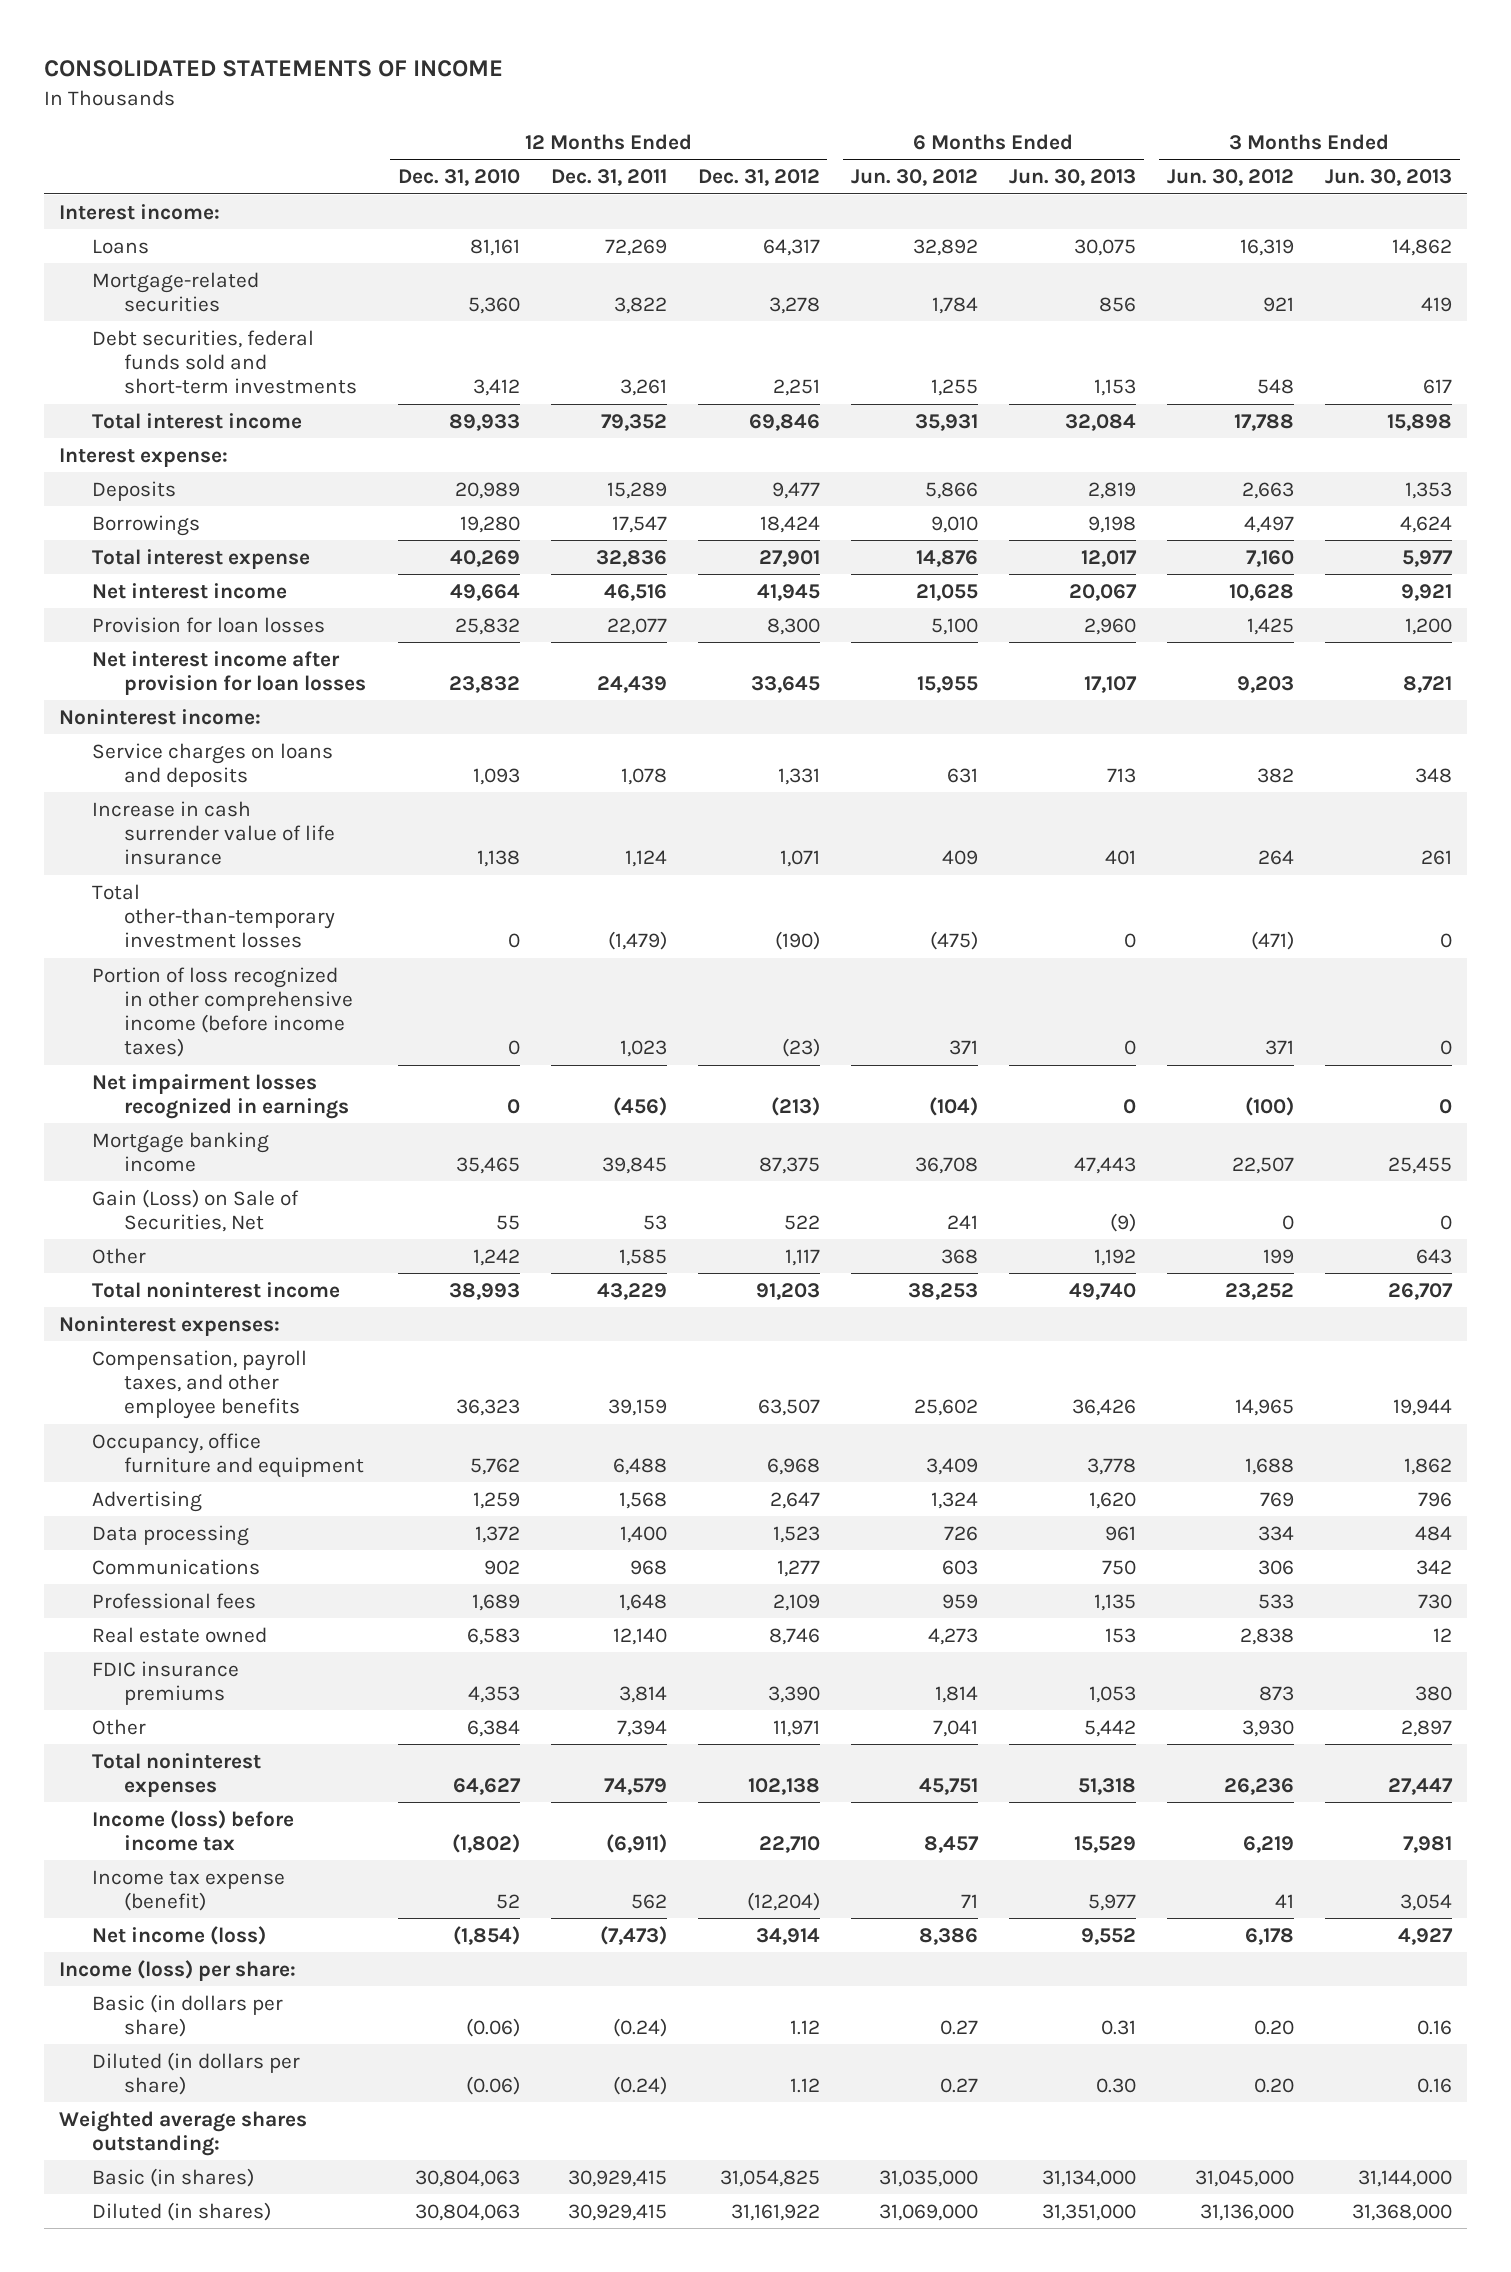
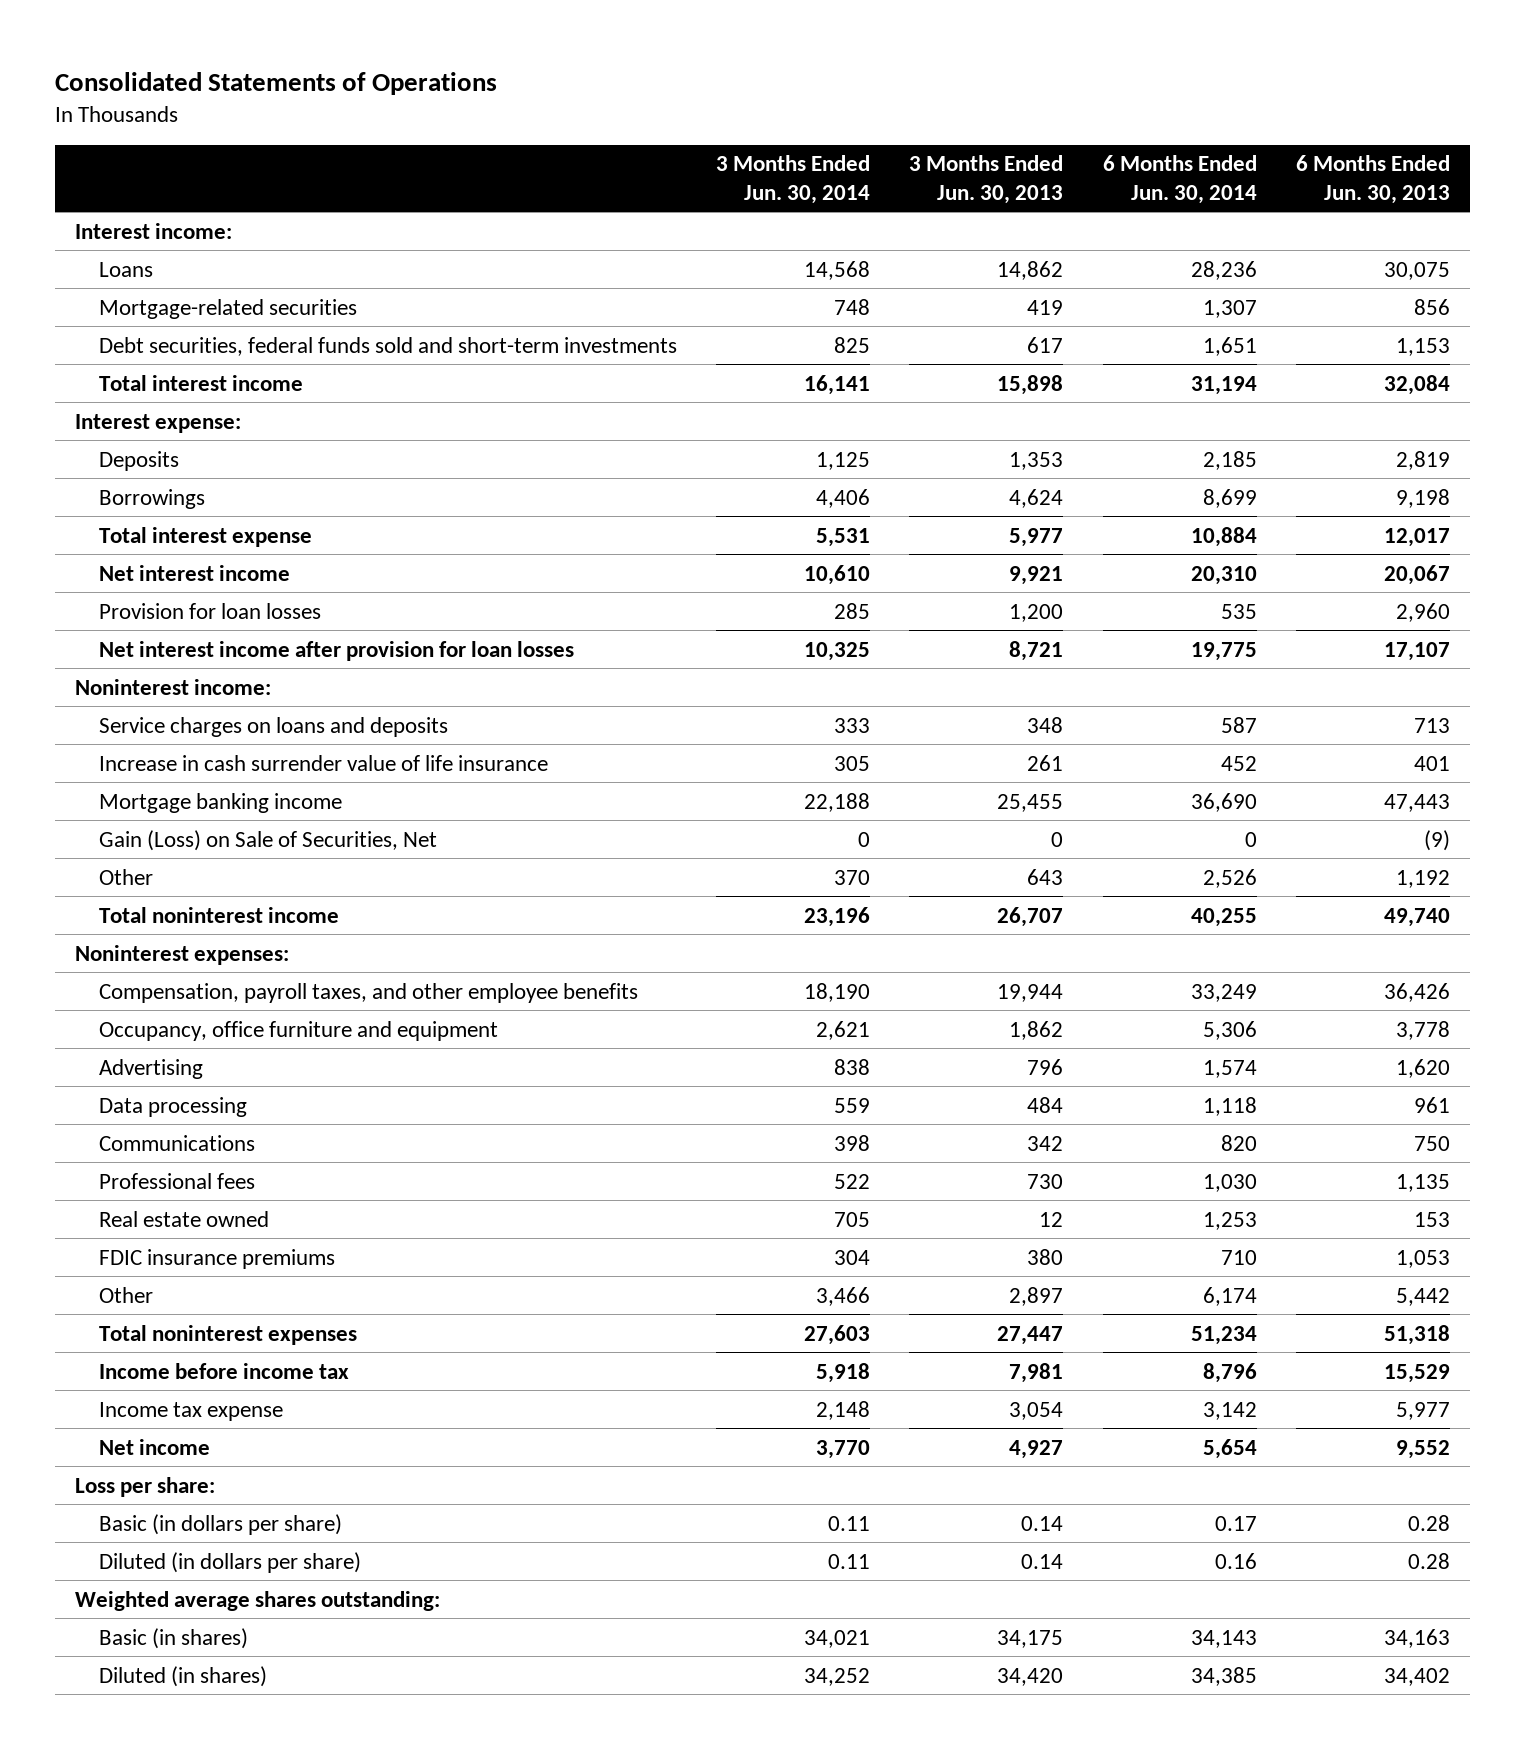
- CONSOLIDATED STATEMENTS OF INCOME
+ Consolidated Statements of Operations
- | 12 Months Ended Dec. 31, 2010 | 12 Months Ended Dec. 31, 2011 | 12 Months Ended Dec. 31, 2012 | 6 Months Ended Jun. 30, 2012 | 6 Months Ended Jun. 30, 2013 | 3 Months Ended Jun. 30, 2012 | 3 Months Ended Jun. 30, 2013
+ | 3 Months Ended Jun. 30, 2014 | 3 Months Ended Jun. 30, 2013 | 6 Months Ended Jun. 30, 2014 | 6 Months Ended Jun. 30, 2013
- Total other-than-temporary investment losses | 0 | (1,479) | (190) | (475) | 0 | (471) | 0
- Portion of loss recognized in other comprehensive income (before income taxes) | 0 | 1,023 | (23) | 371 | 0 | 371 | 0
- Net impairment losses recognized in earnings | 0 | (456) | (213) | (104) | 0 | (100) | 0
- Income (loss) before income tax | (1,802) | (6,911) | 22,710 | 8,457 | 15,529 | 6,219 | 7,981
- Income tax expense (benefit) | 52 | 562 | (12,204) | 71 | 5,977 | 41 | 3,054
- Net income (loss) | (1,854) | (7,473) | 34,914 | 8,386 | 9,552 | 6,178 | 4,927
- Income (loss) per share:
- Basic (in dollars per share) | (0.06) | (0.24) | 1.12 | 0.27 | 0.31 | 0.20 | 0.16
- Diluted (in dollars per share) | (0.06) | (0.24) | 1.12 | 0.27 | 0.30 | 0.20 | 0.16
+ Income before income tax | 5,918 | 7,981 | 8,796 | 15,529
+ Income tax expense | 2,148 | 3,054 | 3,142 | 5,977
+ Net income | 3,770 | 4,927 | 5,654 | 9,552
+ Loss per share:
+ Basic (in dollars per share) | 0.11 | 0.14 | 0.17 | 0.28
+ Diluted (in dollars per share) | 0.11 | 0.14 | 0.16 | 0.28
- Basic (in shares) | 30,804,063 | 30,929,415 | 31,054,825 | 31,035,000 | 31,134,000 | 31,045,000 | 31,144,000
- Diluted (in shares) | 30,804,063 | 30,929,415 | 31,161,922 | 31,069,000 | 31,351,000 | 31,136,000 | 31,368,000
+ Basic (in shares) | 34,021 | 34,175 | 34,143 | 34,163
+ Diluted (in shares) | 34,252 | 34,420 | 34,385 | 34,402

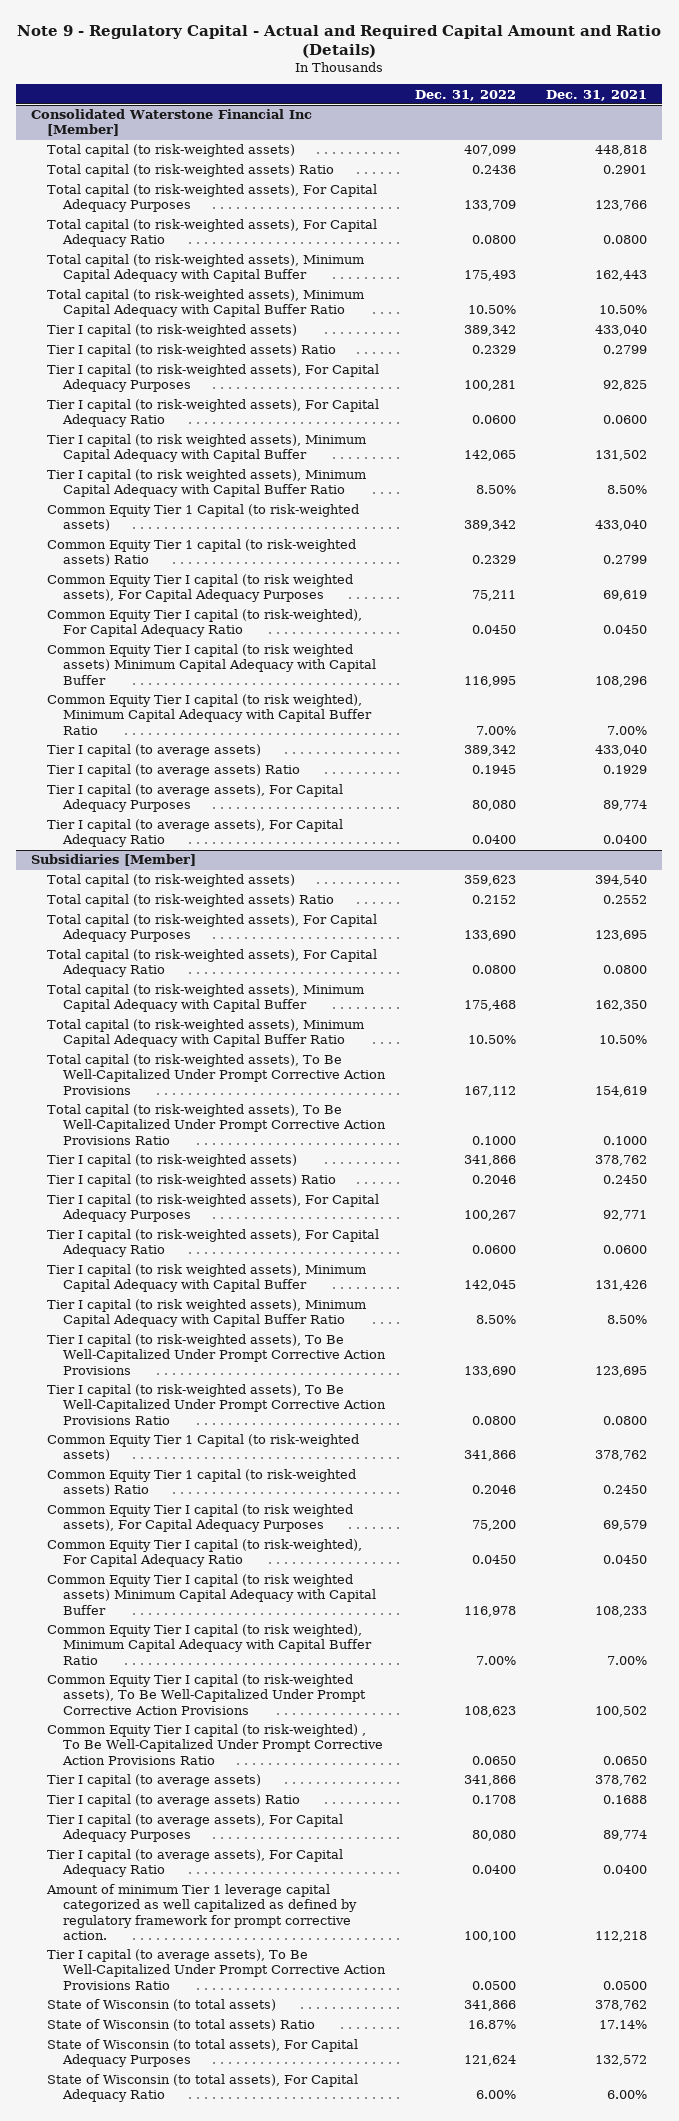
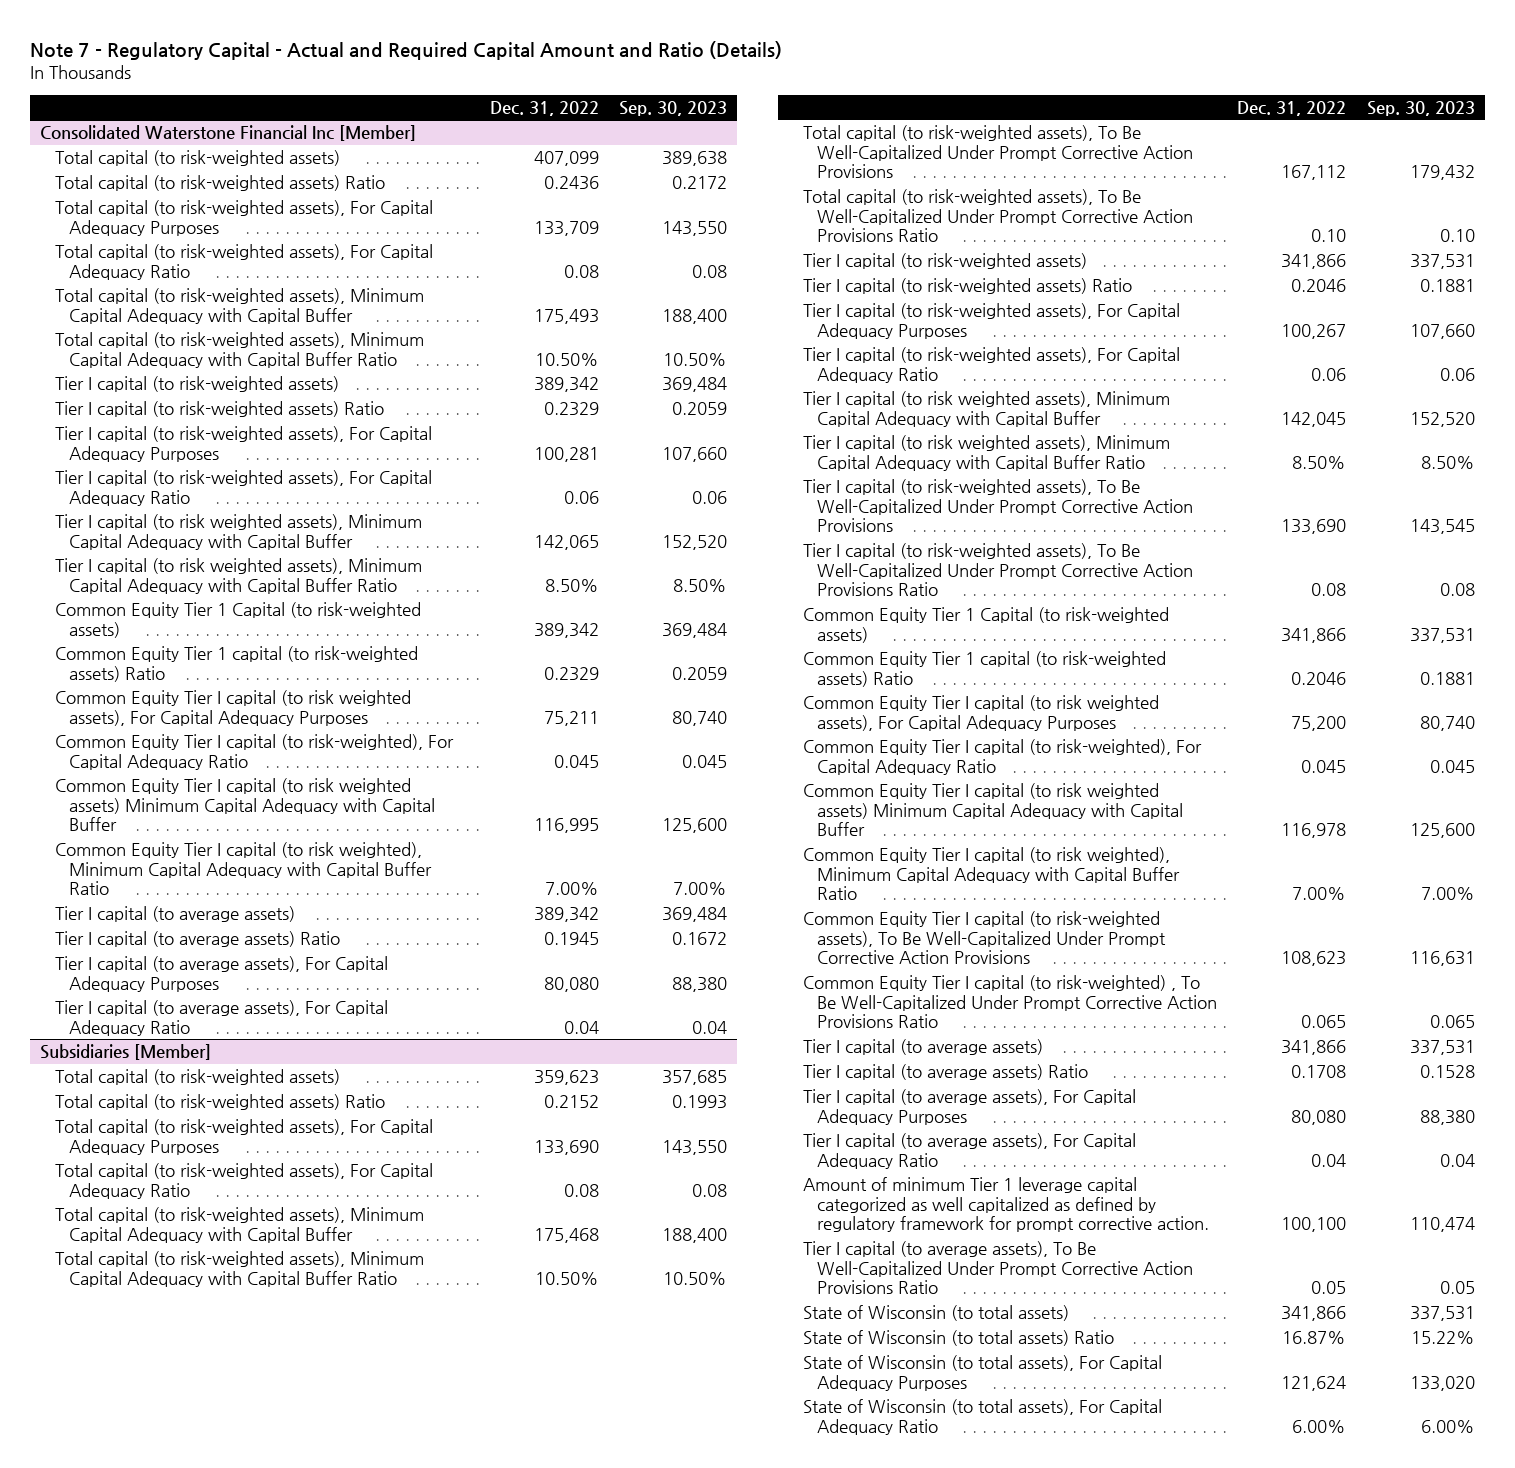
- Note 9 - Regulatory Capital - Actual and Required Capital Amount and Ratio (Details)
+ Note 7 - Regulatory Capital - Actual and Required Capital Amount and Ratio (Details)
- | Dec. 31, 2022 | Dec. 31, 2021
+ | Dec. 31, 2022 | Sep. 30, 2023
@ Consolidated Waterstone Financial Inc [Member]
- Total capital (to risk-weighted assets), For Capital Adequacy Ratio | 0.0800 | 0.0800
+ Total capital (to risk-weighted assets), For Capital Adequacy Ratio | 0.08 | 0.08
- Tier I capital (to risk-weighted assets), For Capital Adequacy Ratio | 0.0600 | 0.0600
+ Tier I capital (to risk-weighted assets), For Capital Adequacy Ratio | 0.06 | 0.06
- Common Equity Tier I capital (to risk-weighted), For Capital Adequacy Ratio | 0.0450 | 0.0450
+ Common Equity Tier I capital (to risk-weighted), For Capital Adequacy Ratio | 0.045 | 0.045
- Tier I capital (to average assets), For Capital Adequacy Ratio | 0.0400 | 0.0400
+ Tier I capital (to average assets), For Capital Adequacy Ratio | 0.04 | 0.04
@ Subsidiaries [Member]
- Total capital (to risk-weighted assets), For Capital Adequacy Ratio | 0.0800 | 0.0800
+ Total capital (to risk-weighted assets), For Capital Adequacy Ratio | 0.08 | 0.08
- Total capital (to risk-weighted assets), To Be Well-Capitalized Under Prompt Corrective Action Provisions Ratio | 0.1000 | 0.1000
+ Total capital (to risk-weighted assets), To Be Well-Capitalized Under Prompt Corrective Action Provisions Ratio | 0.10 | 0.10
- Tier I capital (to risk-weighted assets), For Capital Adequacy Ratio | 0.0600 | 0.0600
+ Tier I capital (to risk-weighted assets), For Capital Adequacy Ratio | 0.06 | 0.06
- Tier I capital (to risk-weighted assets), To Be Well-Capitalized Under Prompt Corrective Action Provisions Ratio | 0.0800 | 0.0800
+ Tier I capital (to risk-weighted assets), To Be Well-Capitalized Under Prompt Corrective Action Provisions Ratio | 0.08 | 0.08
- Common Equity Tier I capital (to risk-weighted), For Capital Adequacy Ratio | 0.0450 | 0.0450
+ Common Equity Tier I capital (to risk-weighted), For Capital Adequacy Ratio | 0.045 | 0.045
- Common Equity Tier I capital (to risk-weighted) , To Be Well-Capitalized Under Prompt Corrective Action Provisions Ratio | 0.0650 | 0.0650
+ Common Equity Tier I capital (to risk-weighted) , To Be Well-Capitalized Under Prompt Corrective Action Provisions Ratio | 0.065 | 0.065
- Tier I capital (to average assets), For Capital Adequacy Ratio | 0.0400 | 0.0400
+ Tier I capital (to average assets), For Capital Adequacy Ratio | 0.04 | 0.04
- Tier I capital (to average assets), To Be Well-Capitalized Under Prompt Corrective Action Provisions Ratio | 0.0500 | 0.0500
+ Tier I capital (to average assets), To Be Well-Capitalized Under Prompt Corrective Action Provisions Ratio | 0.05 | 0.05

